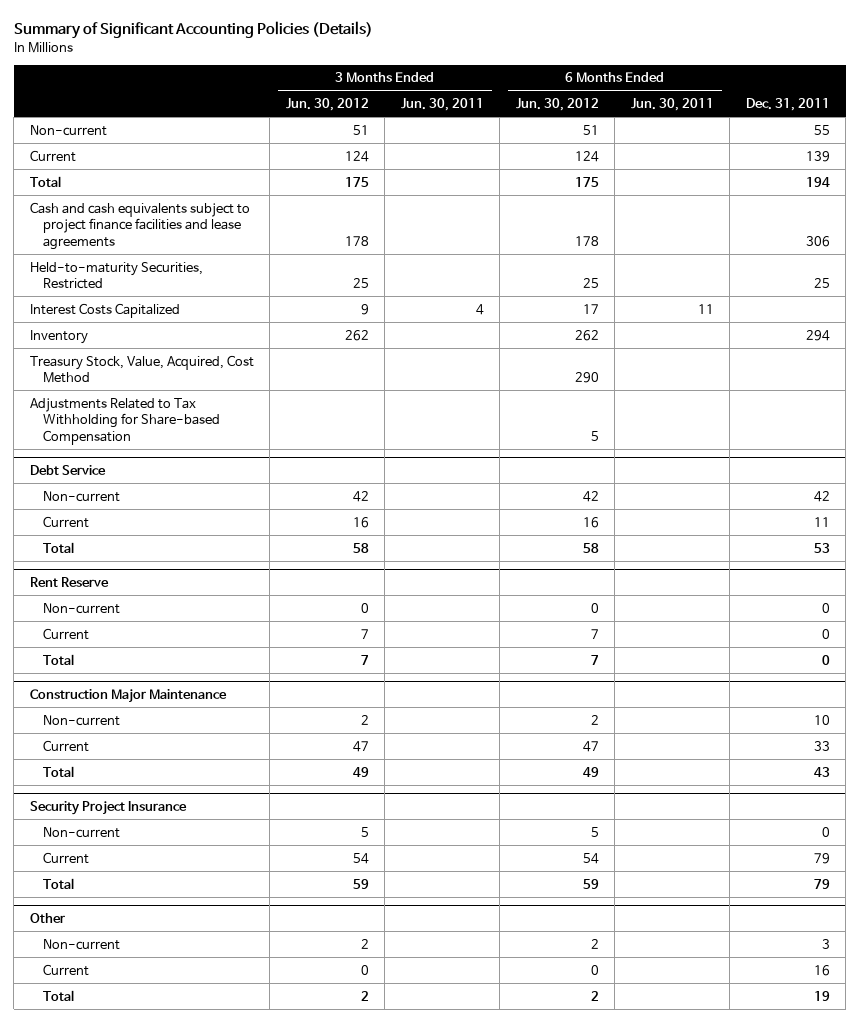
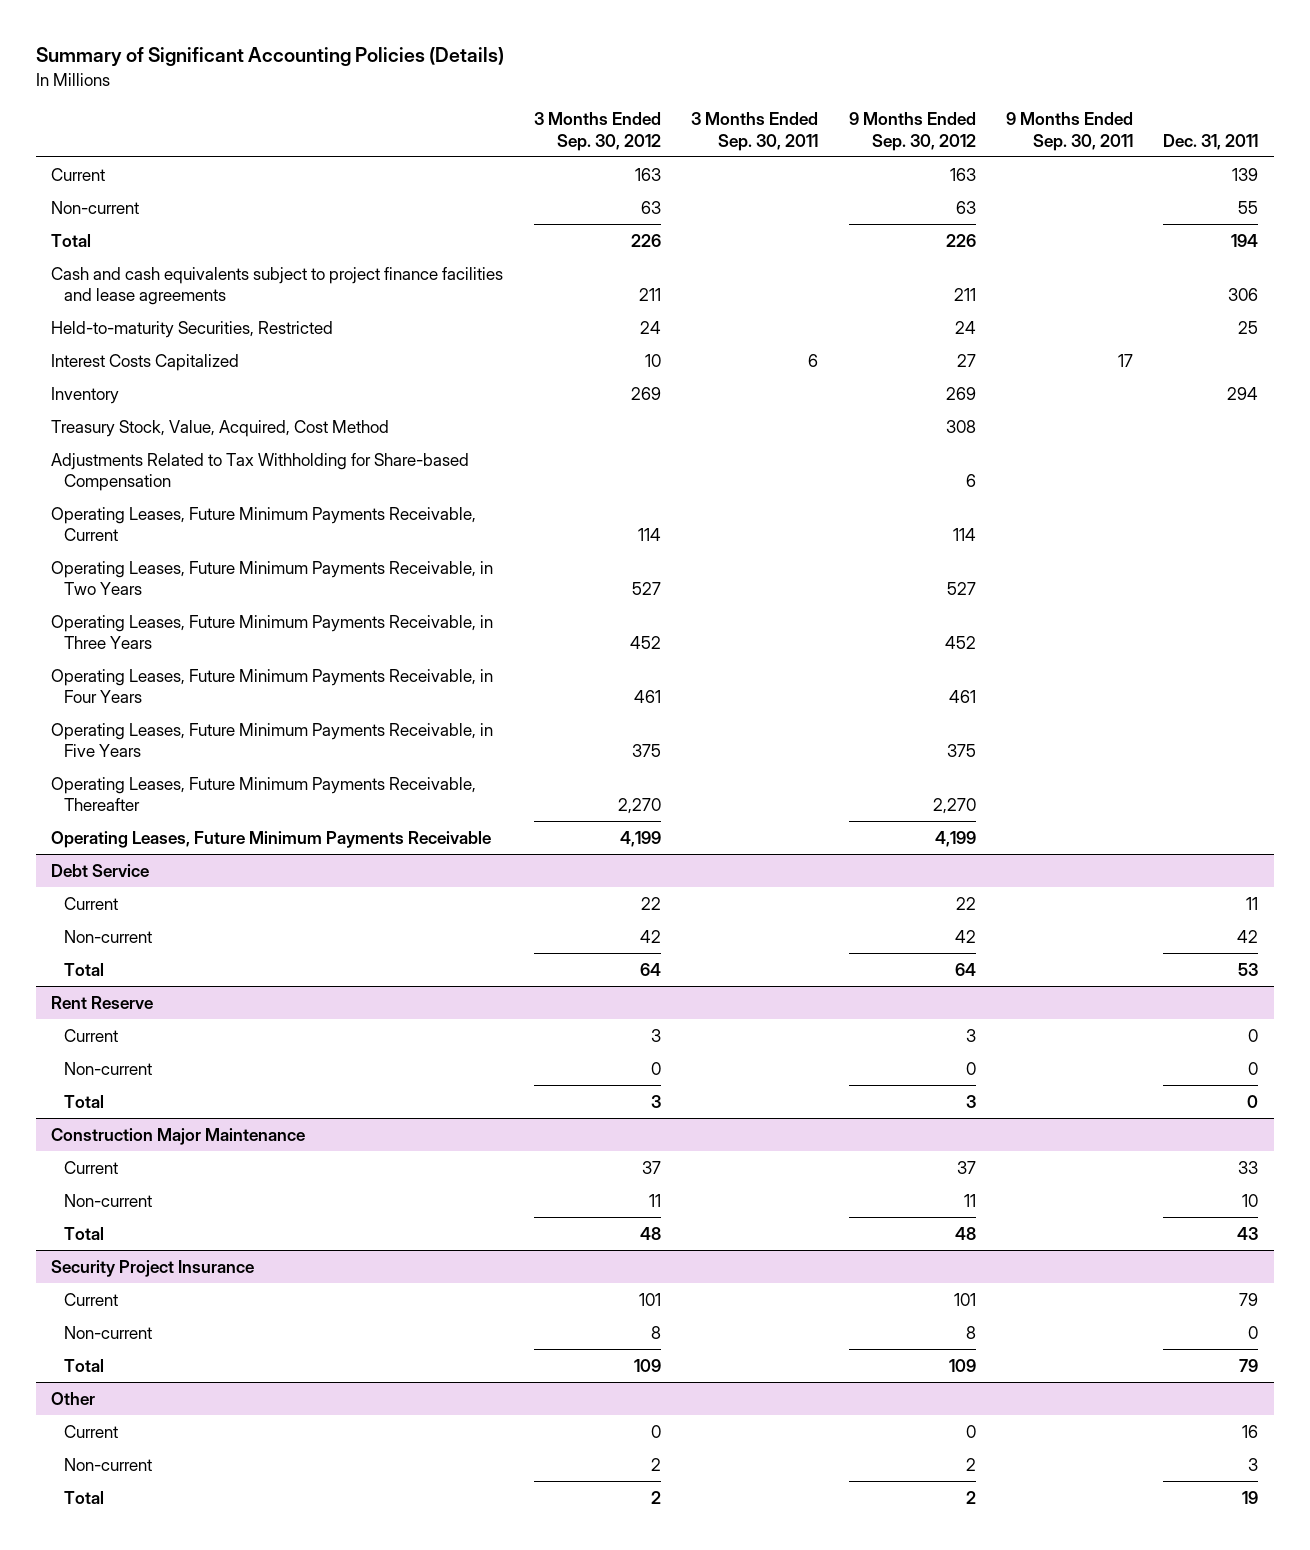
- | 3 Months Ended Jun. 30, 2012 | 3 Months Ended Jun. 30, 2011 | 6 Months Ended Jun. 30, 2012 | 6 Months Ended Jun. 30, 2011 | Dec. 31, 2011
+ | 3 Months Ended Sep. 30, 2012 | 3 Months Ended Sep. 30, 2011 | 9 Months Ended Sep. 30, 2012 | 9 Months Ended Sep. 30, 2011 | Dec. 31, 2011
moved down: Non-current | 63 | | 63 | | 55
+ Operating Leases, Future Minimum Payments Receivable, Current | 114 | | 114 | |
+ Operating Leases, Future Minimum Payments Receivable, in Two Years | 527 | | 527 | |
+ Operating Leases, Future Minimum Payments Receivable, in Three Years | 452 | | 452 | |
+ Operating Leases, Future Minimum Payments Receivable, in Four Years | 461 | | 461 | |
+ Operating Leases, Future Minimum Payments Receivable, in Five Years | 375 | | 375 | |
+ Operating Leases, Future Minimum Payments Receivable, Thereafter | 2,270 | | 2,270 | |
+ Operating Leases, Future Minimum Payments Receivable | 4,199 | | 4,199 | |
@ Debt Service
moved down: Non-current | 42 | | 42 | | 42
@ Rent Reserve
moved down: Non-current | 0 | | 0 | | 0
@ Construction Major Maintenance
moved down: Non-current | 11 | | 11 | | 10
@ Security Project Insurance
moved down: Non-current | 8 | | 8 | | 0
@ Other
moved down: Non-current | 2 | | 2 | | 3

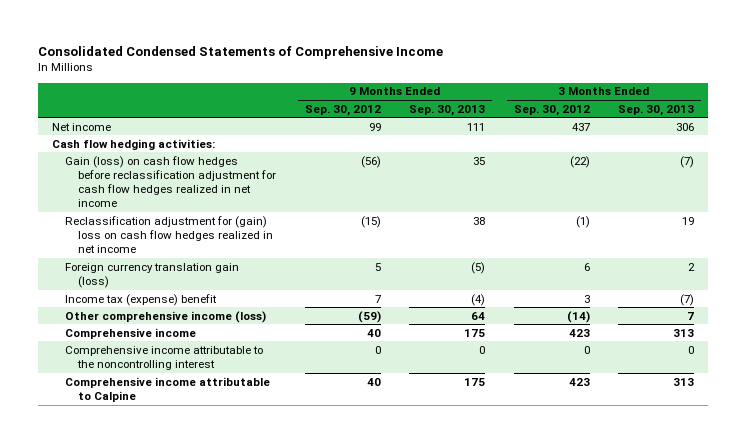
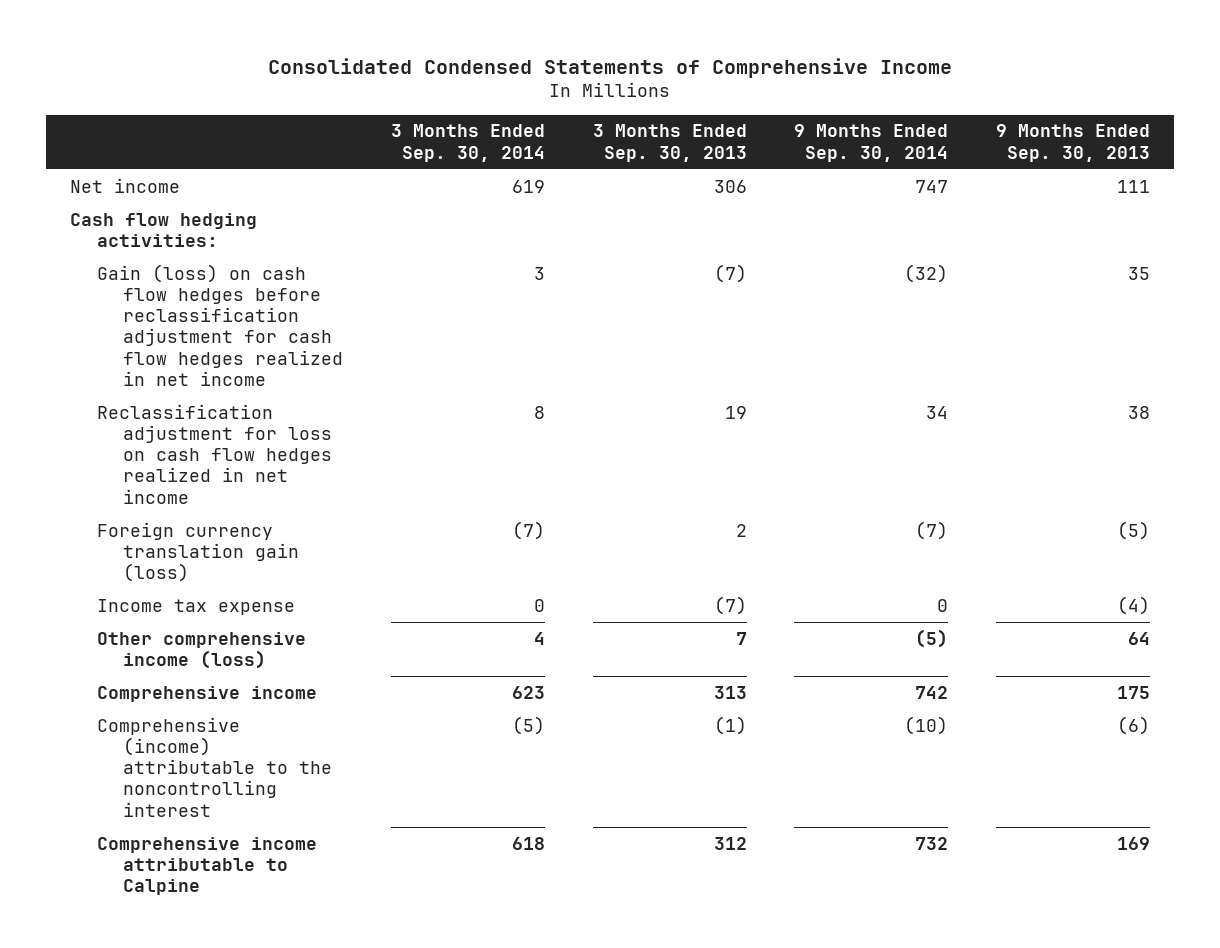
- | 9 Months Ended Sep. 30, 2012 | 9 Months Ended Sep. 30, 2013 | 3 Months Ended Sep. 30, 2012 | 3 Months Ended Sep. 30, 2013
+ | 3 Months Ended Sep. 30, 2014 | 3 Months Ended Sep. 30, 2013 | 9 Months Ended Sep. 30, 2014 | 9 Months Ended Sep. 30, 2013
- Reclassification adjustment for (gain) loss on cash flow hedges realized in net income | (15) | 38 | (1) | 19
+ Reclassification adjustment for loss on cash flow hedges realized in net income | 8 | 19 | 34 | 38
- Income tax (expense) benefit | 7 | (4) | 3 | (7)
+ Income tax expense | 0 | (7) | 0 | (4)
- Comprehensive income attributable to the noncontrolling interest | 0 | 0 | 0 | 0
- Comprehensive income attributable to Calpine | 40 | 175 | 423 | 313
+ Comprehensive (income) attributable to the noncontrolling interest | (5) | (1) | (10) | (6)
+ Comprehensive income attributable to Calpine | 618 | 312 | 732 | 169

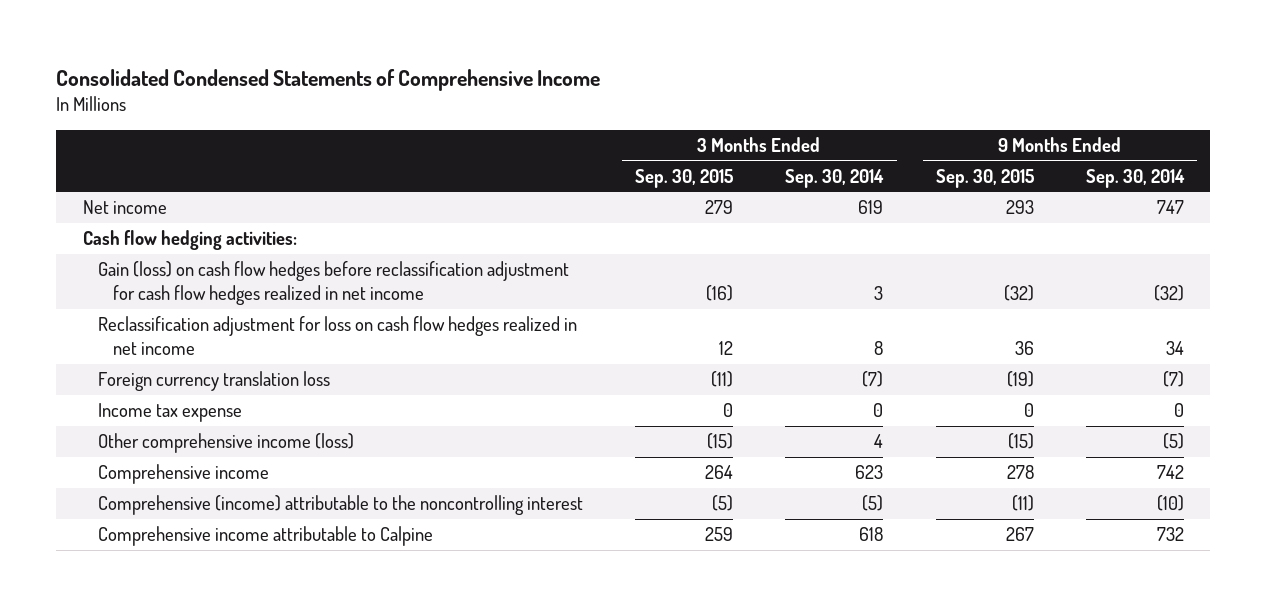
- | 3 Months Ended Sep. 30, 2014 | 3 Months Ended Sep. 30, 2013 | 9 Months Ended Sep. 30, 2014 | 9 Months Ended Sep. 30, 2013
+ | 3 Months Ended Sep. 30, 2015 | 3 Months Ended Sep. 30, 2014 | 9 Months Ended Sep. 30, 2015 | 9 Months Ended Sep. 30, 2014
- Foreign currency translation gain (loss) | (7) | 2 | (7) | (5)
+ Foreign currency translation loss | (11) | (7) | (19) | (7)

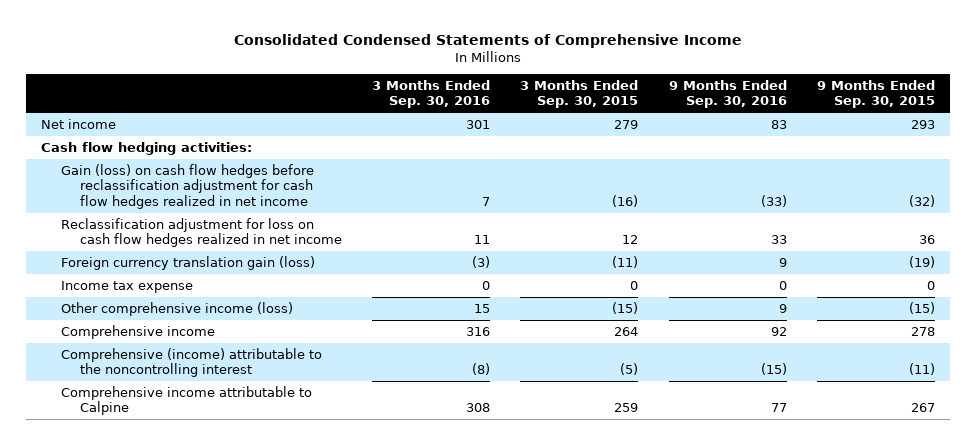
- | 3 Months Ended Sep. 30, 2015 | 3 Months Ended Sep. 30, 2014 | 9 Months Ended Sep. 30, 2015 | 9 Months Ended Sep. 30, 2014
+ | 3 Months Ended Sep. 30, 2016 | 3 Months Ended Sep. 30, 2015 | 9 Months Ended Sep. 30, 2016 | 9 Months Ended Sep. 30, 2015
- Foreign currency translation loss | (11) | (7) | (19) | (7)
+ Foreign currency translation gain (loss) | (3) | (11) | 9 | (19)

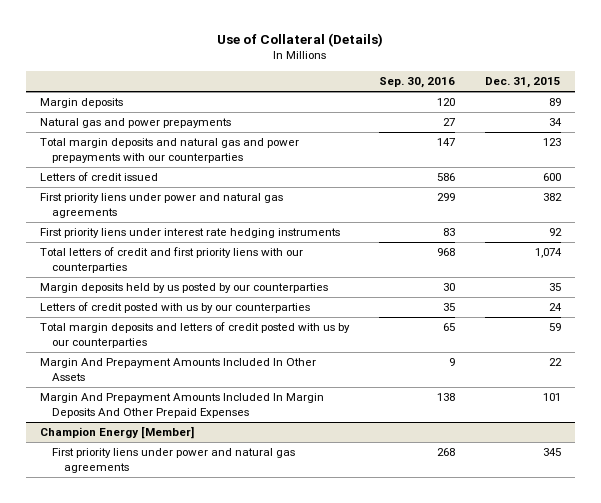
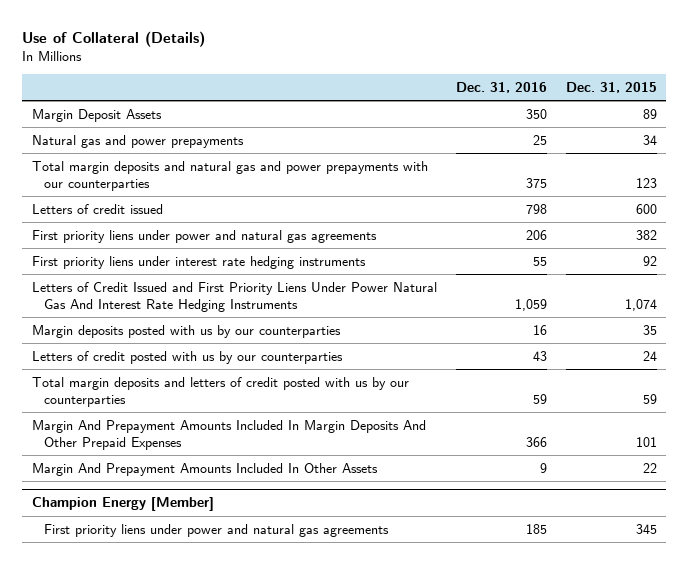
- | Sep. 30, 2016 | Dec. 31, 2015
+ | Dec. 31, 2016 | Dec. 31, 2015
- Margin deposits | 120 | 89
+ Margin Deposit Assets | 350 | 89
- Total letters of credit and first priority liens with our counterparties | 968 | 1,074
- Margin deposits held by us posted by our counterparties | 30 | 35
+ Letters of Credit Issued and First Priority Liens Under Power Natural Gas And Interest Rate Hedging Instruments | 1,059 | 1,074
+ Margin deposits posted with us by our counterparties | 16 | 35
moved down: Margin And Prepayment Amounts Included In Other Assets | 9 | 22

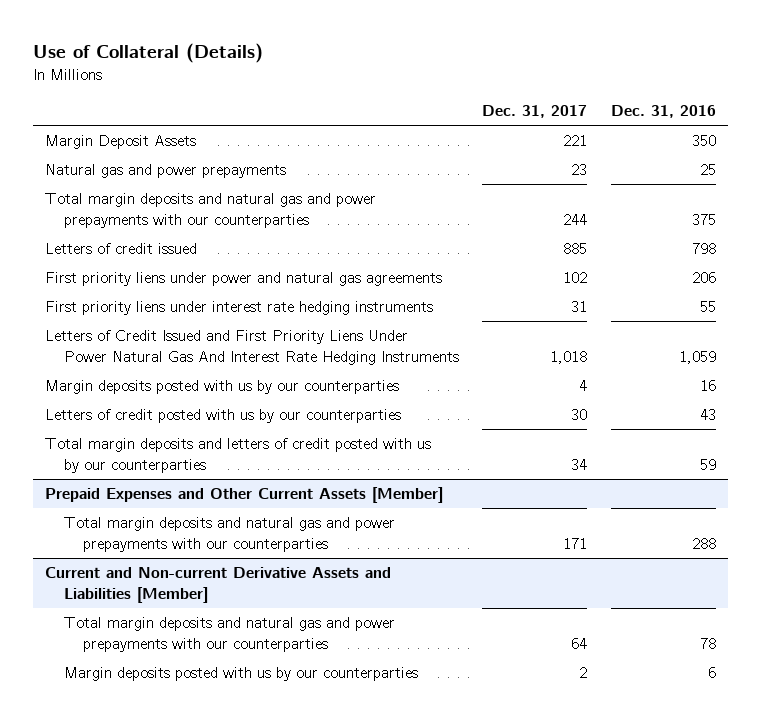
- | Dec. 31, 2016 | Dec. 31, 2015
+ | Dec. 31, 2017 | Dec. 31, 2016
- Margin And Prepayment Amounts Included In Margin Deposits And Other Prepaid Expenses | 366 | 101
- Margin And Prepayment Amounts Included In Other Assets | 9 | 22
- Champion Energy [Member]
- First priority liens under power and natural gas agreements | 185 | 345
+ Prepaid Expenses and Other Current Assets [Member]
+ Total margin deposits and natural gas and power prepayments with our counterparties | 171 | 288
+ Current and Non-current Derivative Assets and Liabilities [Member]
+ Total margin deposits and natural gas and power prepayments with our counterparties | 64 | 78
+ Margin deposits posted with us by our counterparties | 2 | 6

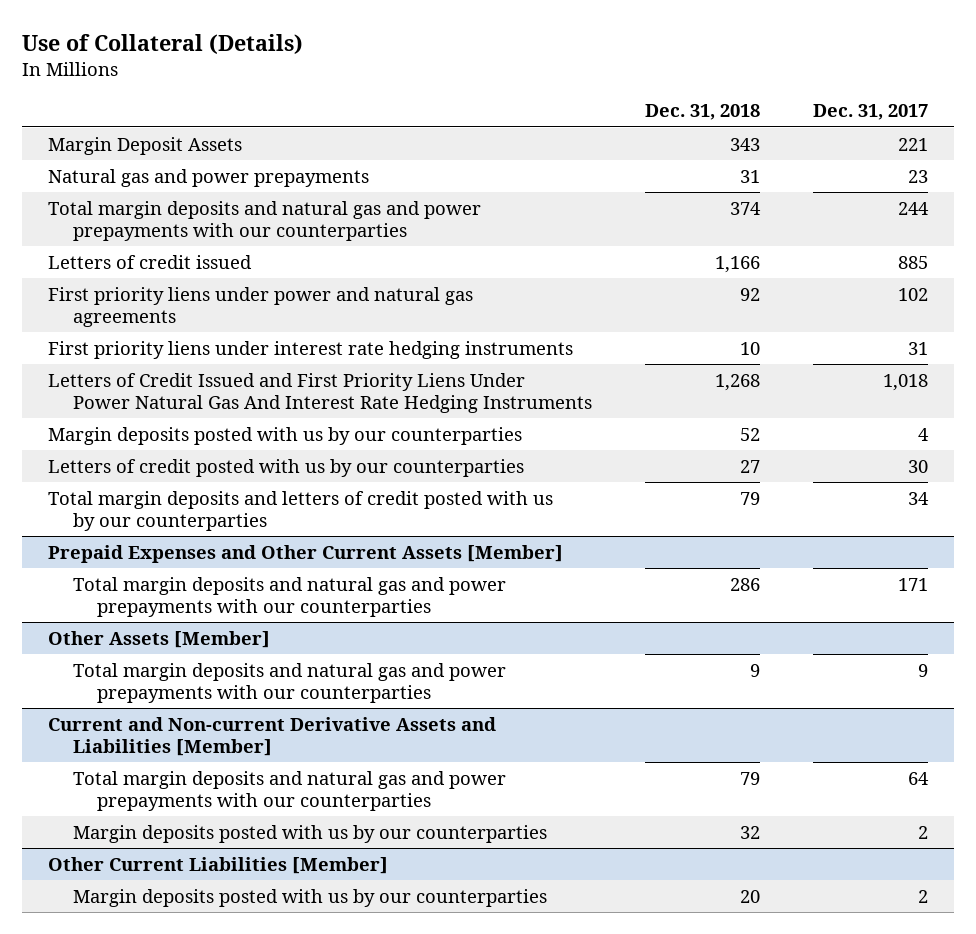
- | Dec. 31, 2017 | Dec. 31, 2016
+ | Dec. 31, 2018 | Dec. 31, 2017
+ Other Assets [Member]
+ Total margin deposits and natural gas and power prepayments with our counterparties | 9 | 9
+ Other Current Liabilities [Member]
+ Margin deposits posted with us by our counterparties | 20 | 2

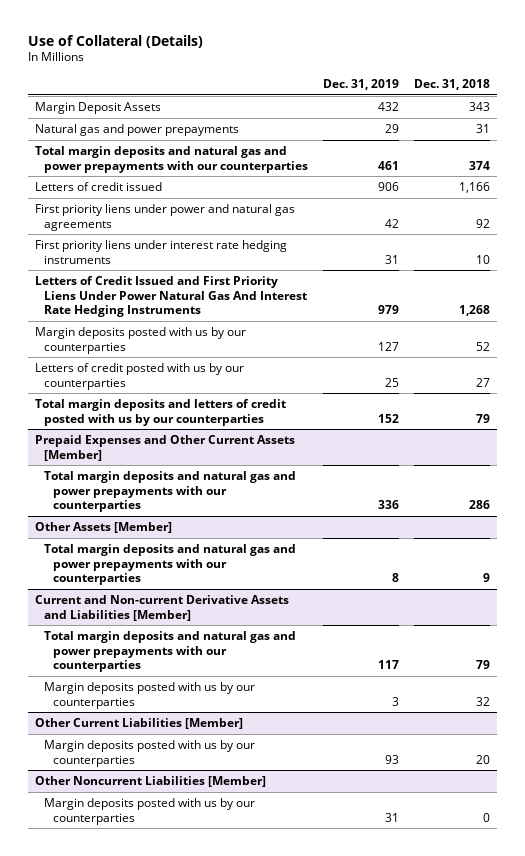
- | Dec. 31, 2018 | Dec. 31, 2017
+ | Dec. 31, 2019 | Dec. 31, 2018
+ Other Noncurrent Liabilities [Member]
+ Margin deposits posted with us by our counterparties | 31 | 0

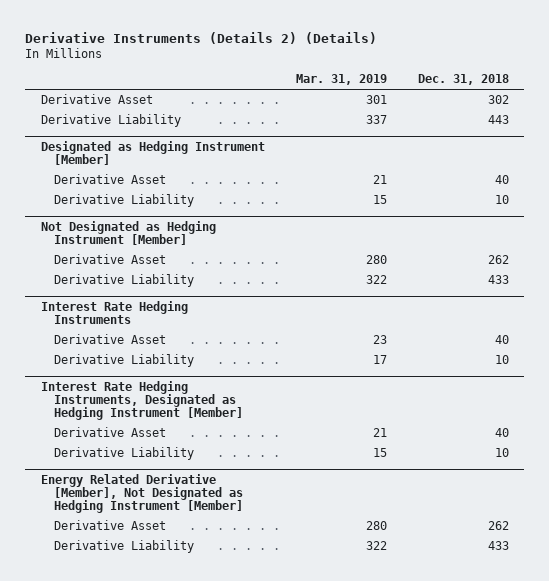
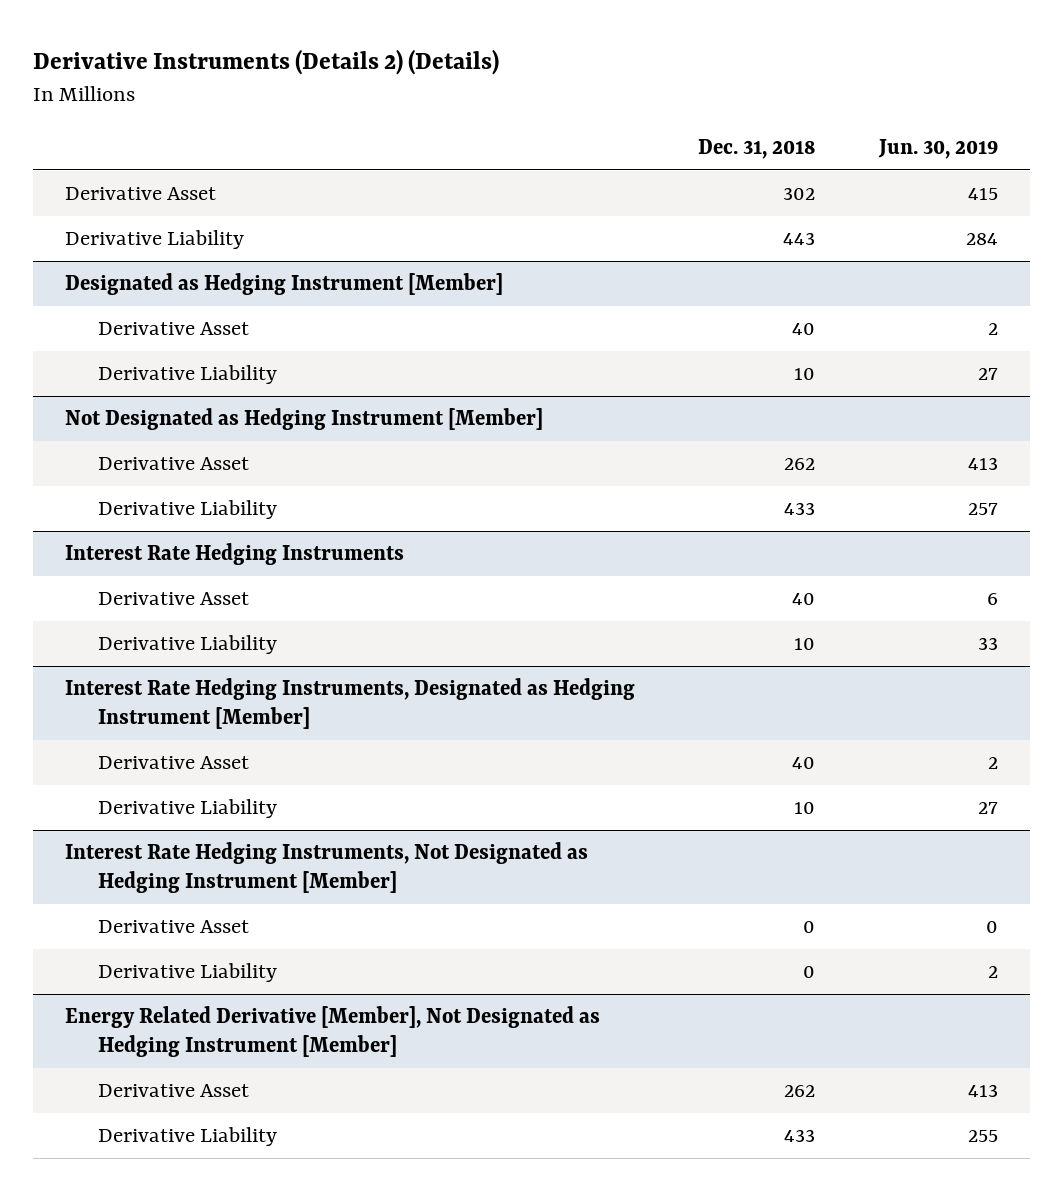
- | Mar. 31, 2019 | Dec. 31, 2018
+ | Dec. 31, 2018 | Jun. 30, 2019
+ Interest Rate Hedging Instruments, Not Designated as Hedging Instrument [Member]
+ Derivative Asset | 0 | 0
+ Derivative Liability | 0 | 2

